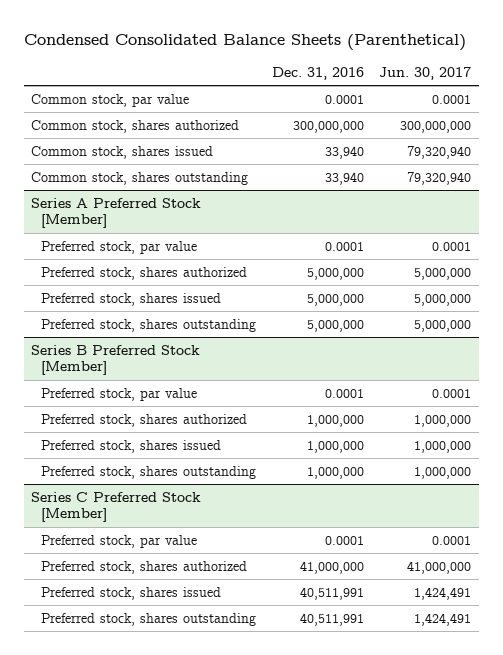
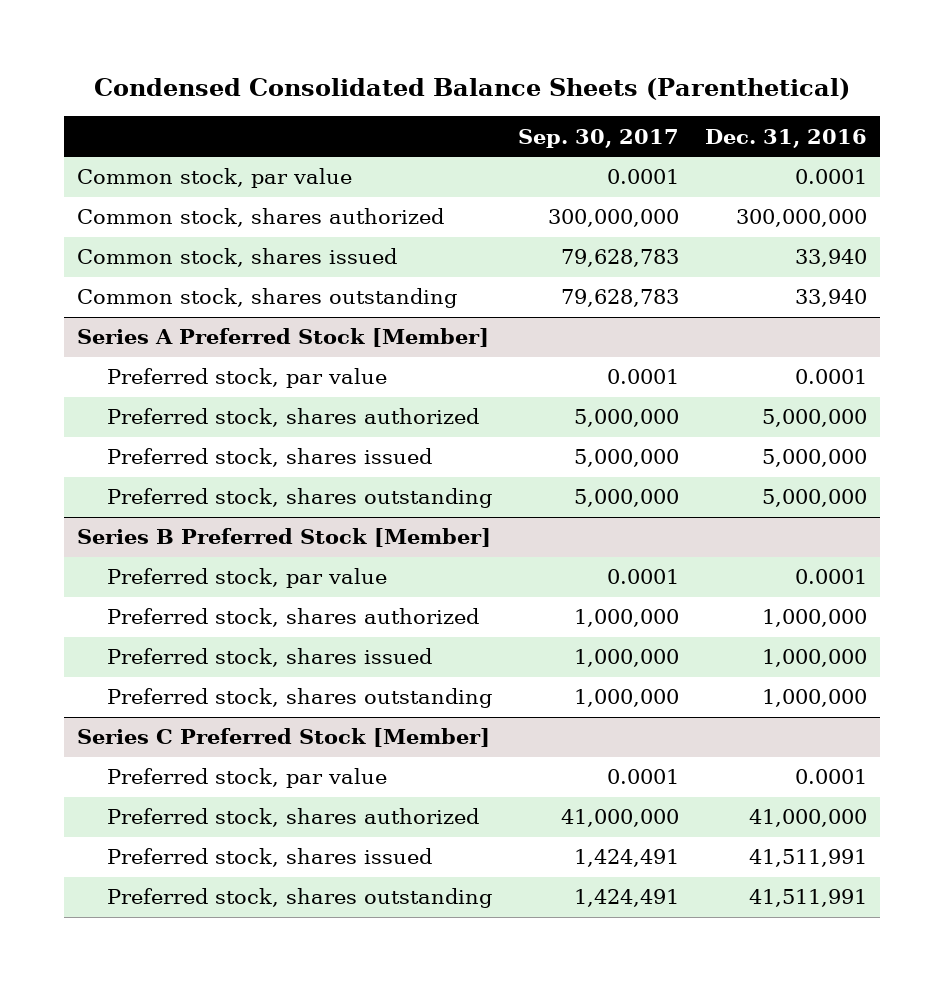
- | Dec. 31, 2016 | Jun. 30, 2017
+ | Sep. 30, 2017 | Dec. 31, 2016
@ Series C Preferred Stock [Member]
- Preferred stock, shares issued | 40,511,991 | 1,424,491
- Preferred stock, shares outstanding | 40,511,991 | 1,424,491
+ Preferred stock, shares issued | 1,424,491 | 41,511,991
+ Preferred stock, shares outstanding | 1,424,491 | 41,511,991

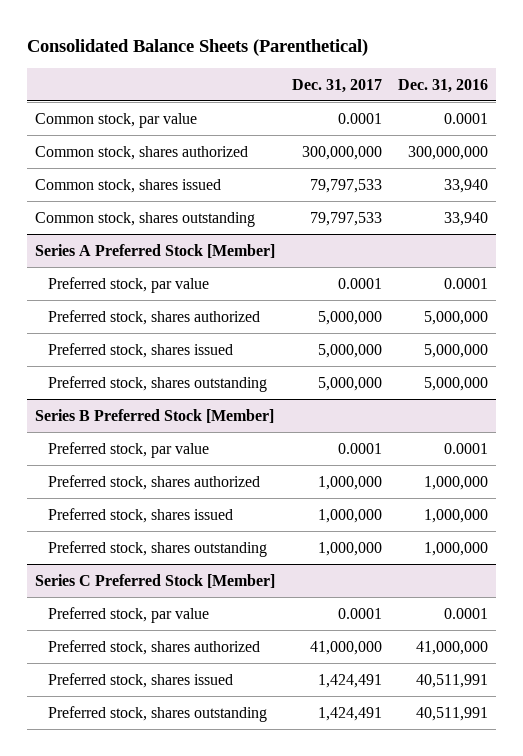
- Condensed Consolidated Balance Sheets (Parenthetical)
+ Consolidated Balance Sheets (Parenthetical)
- | Sep. 30, 2017 | Dec. 31, 2016
+ | Dec. 31, 2017 | Dec. 31, 2016
@ Series C Preferred Stock [Member]
- Preferred stock, shares issued | 1,424,491 | 41,511,991
- Preferred stock, shares outstanding | 1,424,491 | 41,511,991
+ Preferred stock, shares issued | 1,424,491 | 40,511,991
+ Preferred stock, shares outstanding | 1,424,491 | 40,511,991

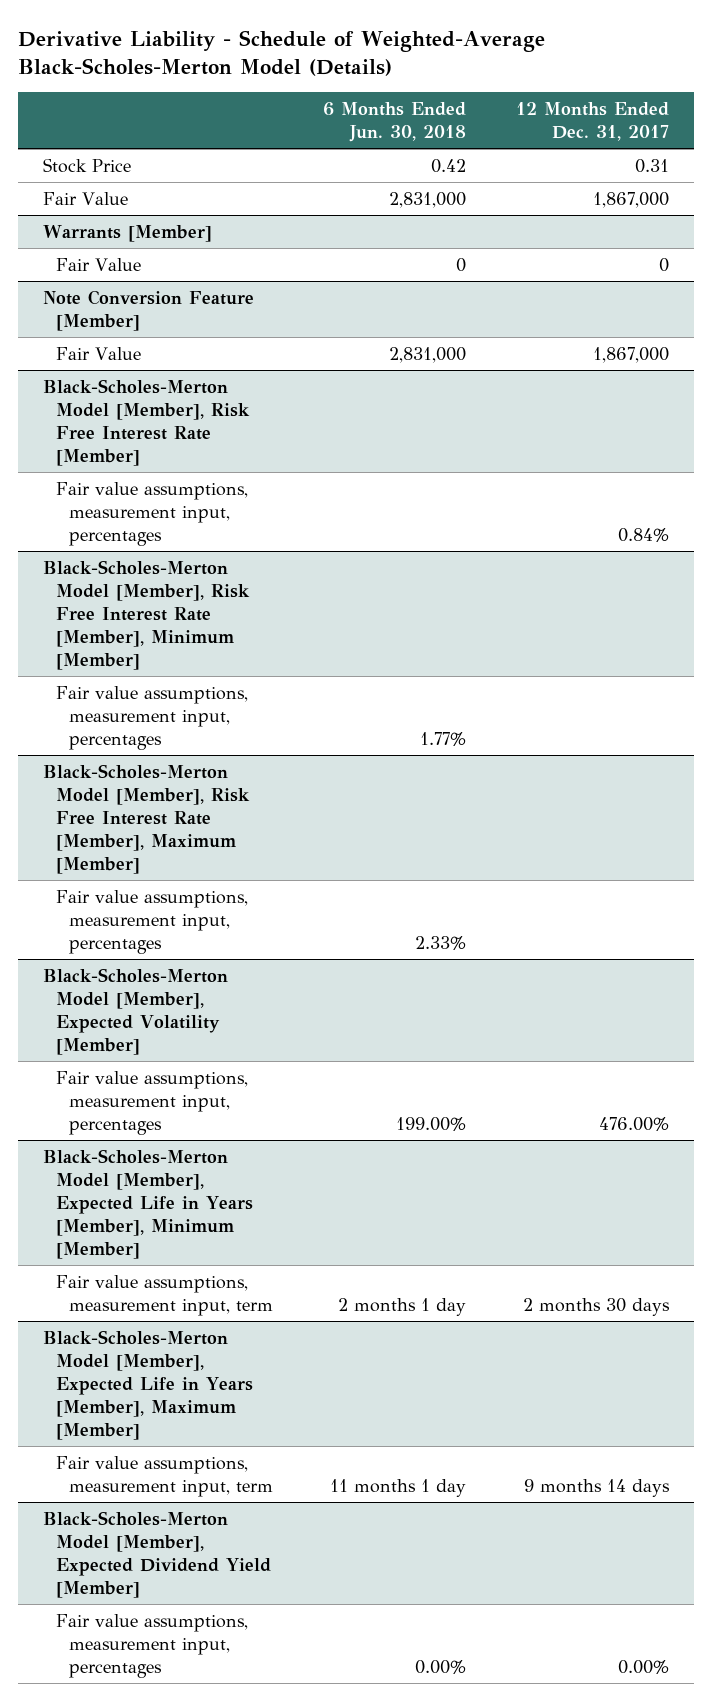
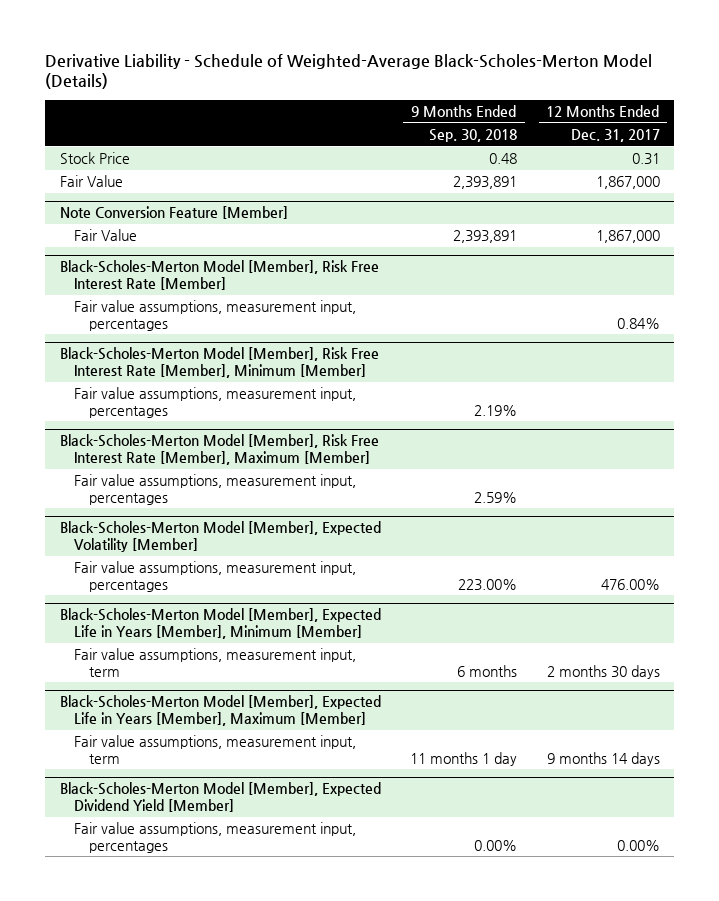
- | 6 Months Ended Jun. 30, 2018 | 12 Months Ended Dec. 31, 2017
+ | 9 Months Ended Sep. 30, 2018 | 12 Months Ended Dec. 31, 2017
- Warrants [Member]
- Fair Value | 0 | 0

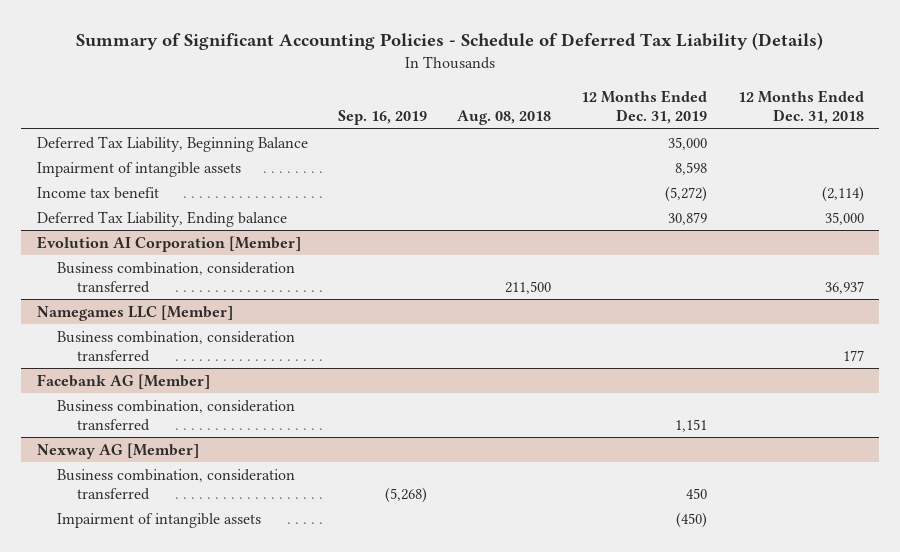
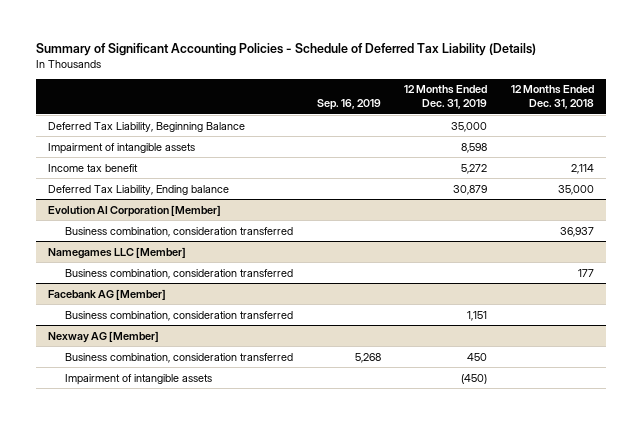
- | Sep. 16, 2019 | Aug. 08, 2018 | 12 Months Ended Dec. 31, 2019 | 12 Months Ended Dec. 31, 2018
+ | Sep. 16, 2019 | 12 Months Ended Dec. 31, 2019 | 12 Months Ended Dec. 31, 2018
- Income tax benefit | | | (5,272) | (2,114)
+ Income tax benefit | | 5,272 | 2,114
@ Nexway AG [Member]
- Business combination, consideration transferred | (5,268) | | 450 |
+ Business combination, consideration transferred | 5,268 | 450 |

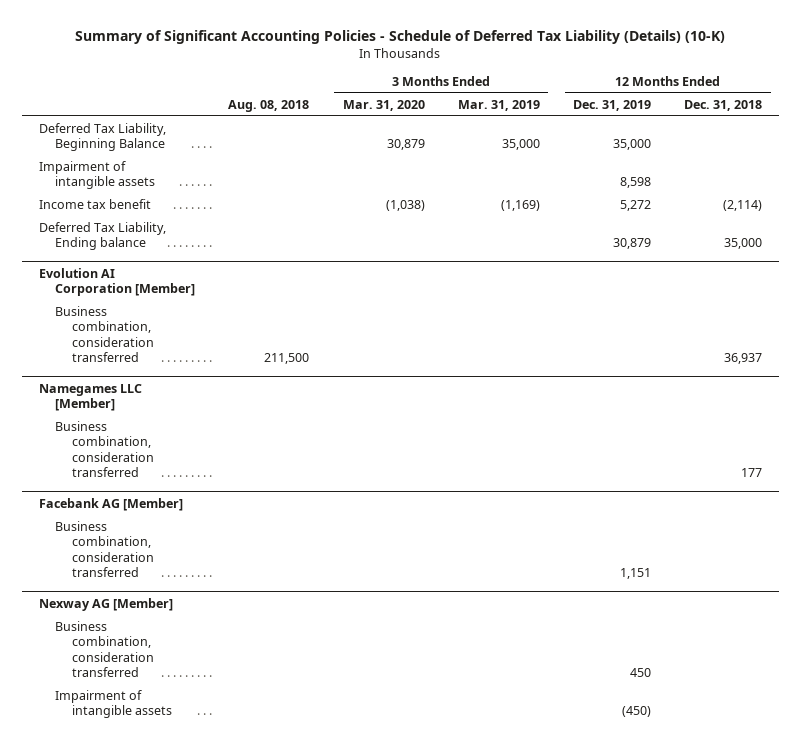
- Summary of Significant Accounting Policies - Schedule of Deferred Tax Liability (Details)
+ Summary of Significant Accounting Policies - Schedule of Deferred Tax Liability (Details) (10-K)
- | Sep. 16, 2019 | 12 Months Ended Dec. 31, 2019 | 12 Months Ended Dec. 31, 2018
+ | Aug. 08, 2018 | 3 Months Ended Mar. 31, 2020 | 3 Months Ended Mar. 31, 2019 | 12 Months Ended Dec. 31, 2019 | 12 Months Ended Dec. 31, 2018
- Income tax benefit | | 5,272 | 2,114
+ Income tax benefit | | (1,038) | (1,169) | 5,272 | (2,114)

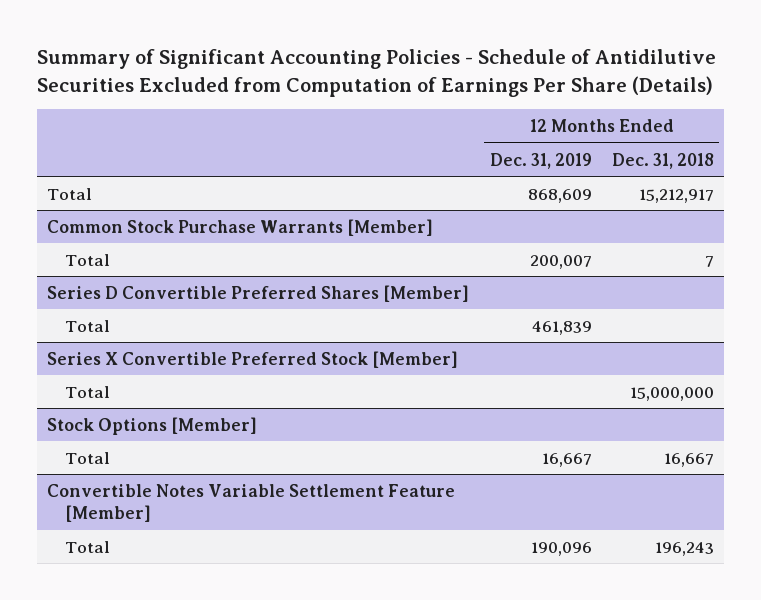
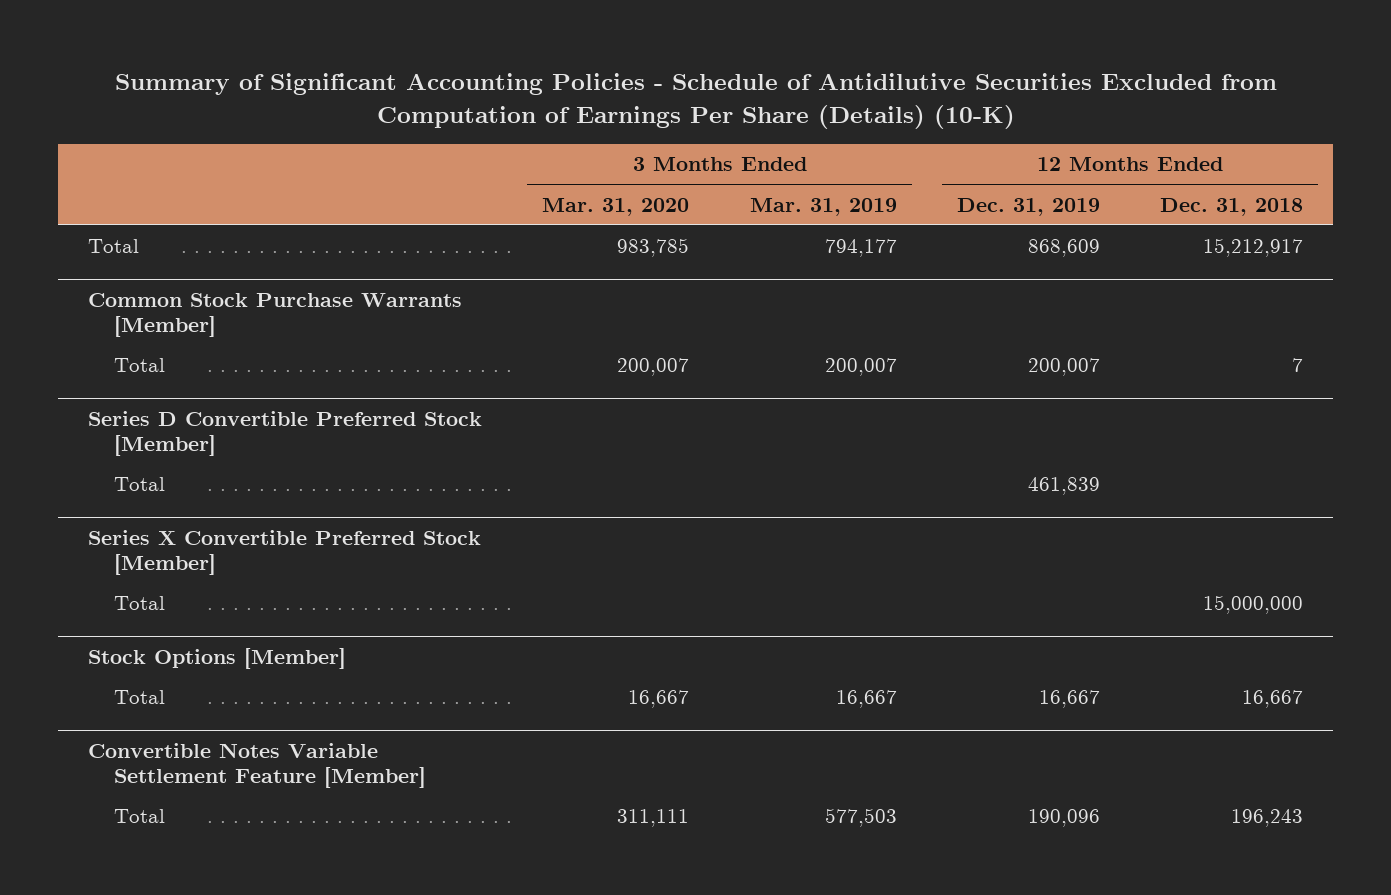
- Summary of Significant Accounting Policies - Schedule of Antidilutive Securities Excluded from Computation of Earnings Per Share (Details)
+ Summary of Significant Accounting Policies - Schedule of Antidilutive Securities Excluded from Computation of Earnings Per Share (Details) (10-K)
- | 12 Months Ended Dec. 31, 2019 | 12 Months Ended Dec. 31, 2018
+ | 3 Months Ended Mar. 31, 2020 | 3 Months Ended Mar. 31, 2019 | 12 Months Ended Dec. 31, 2019 | 12 Months Ended Dec. 31, 2018
- Series D Convertible Preferred Shares [Member]
+ Series D Convertible Preferred Stock [Member]

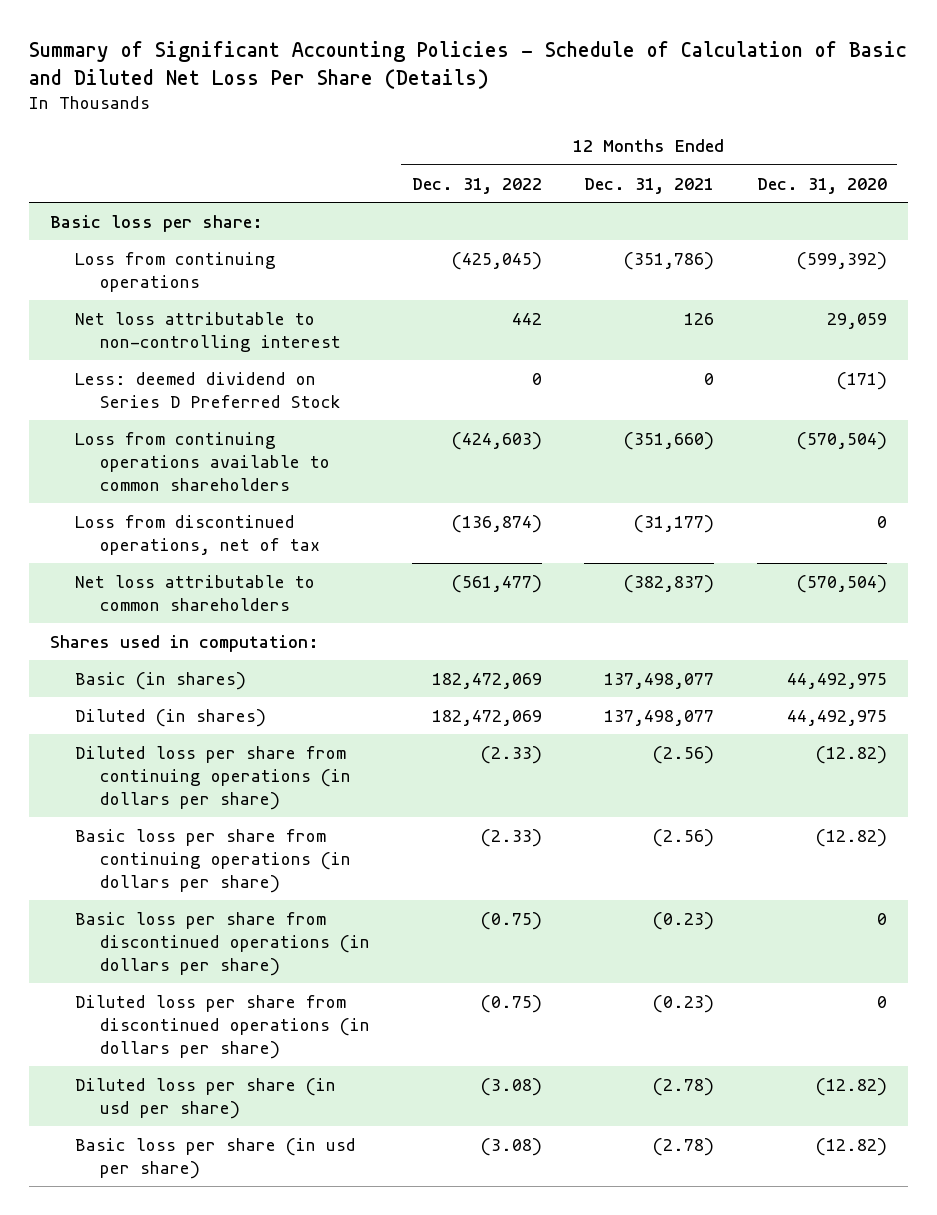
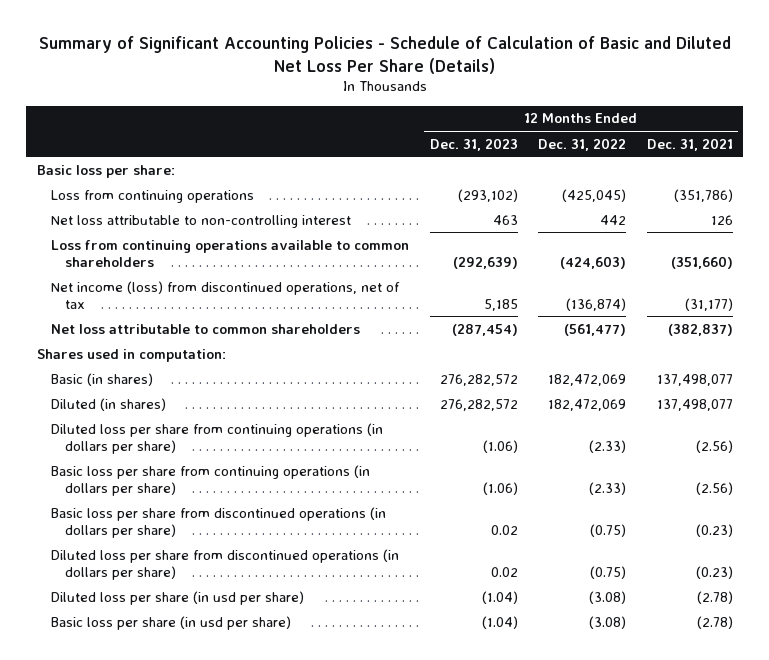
- | 12 Months Ended Dec. 31, 2022 | 12 Months Ended Dec. 31, 2021 | 12 Months Ended Dec. 31, 2020
+ | 12 Months Ended Dec. 31, 2023 | 12 Months Ended Dec. 31, 2022 | 12 Months Ended Dec. 31, 2021
- Less: deemed dividend on Series D Preferred Stock | 0 | 0 | (171)
- Loss from discontinued operations, net of tax | (136,874) | (31,177) | 0
+ Net income (loss) from discontinued operations, net of tax | 5,185 | (136,874) | (31,177)

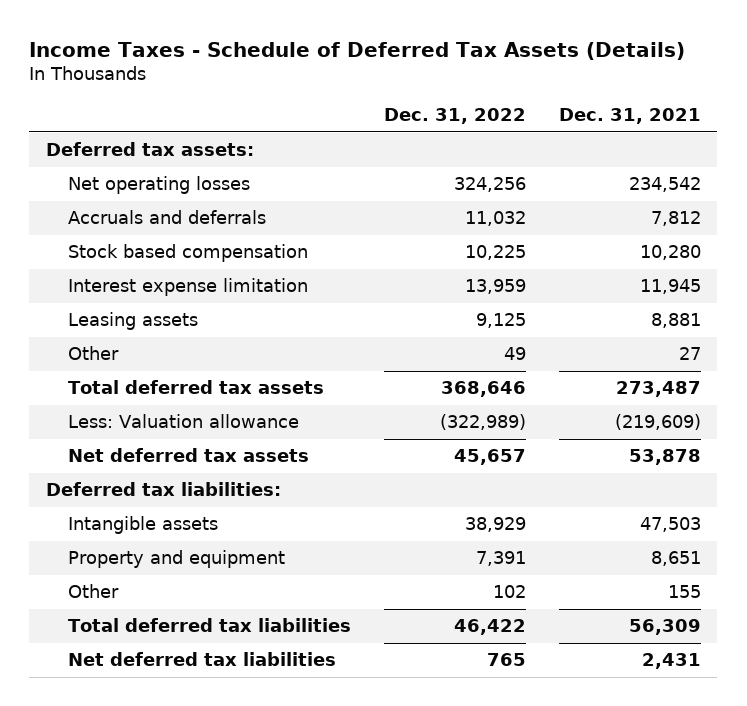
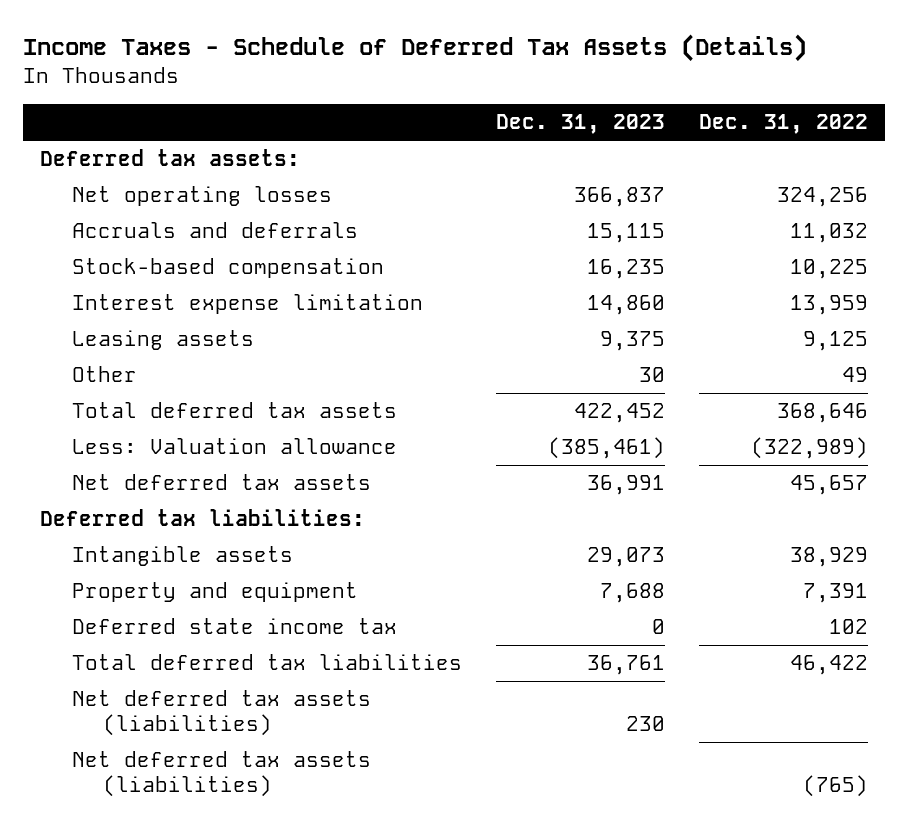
- | Dec. 31, 2022 | Dec. 31, 2021
+ | Dec. 31, 2023 | Dec. 31, 2022
- Stock based compensation | 10,225 | 10,280
+ Stock-based compensation | 16,235 | 10,225
- Other | 102 | 155
+ Deferred state income tax | 0 | 102
- Net deferred tax liabilities | 765 | 2,431
+ Net deferred tax assets (liabilities) | 230 |
+ Net deferred tax assets (liabilities) | | (765)

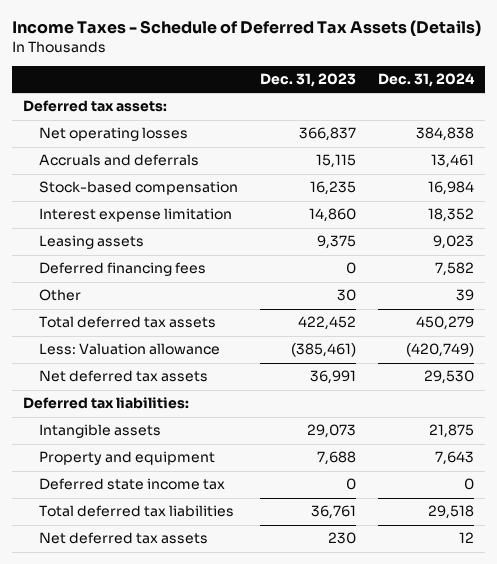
- | Dec. 31, 2023 | Dec. 31, 2022
+ | Dec. 31, 2023 | Dec. 31, 2024
+ Deferred financing fees | 0 | 7,582
- Net deferred tax assets (liabilities) | 230 |
- Net deferred tax assets (liabilities) | | (765)
+ Net deferred tax assets | 230 | 12

